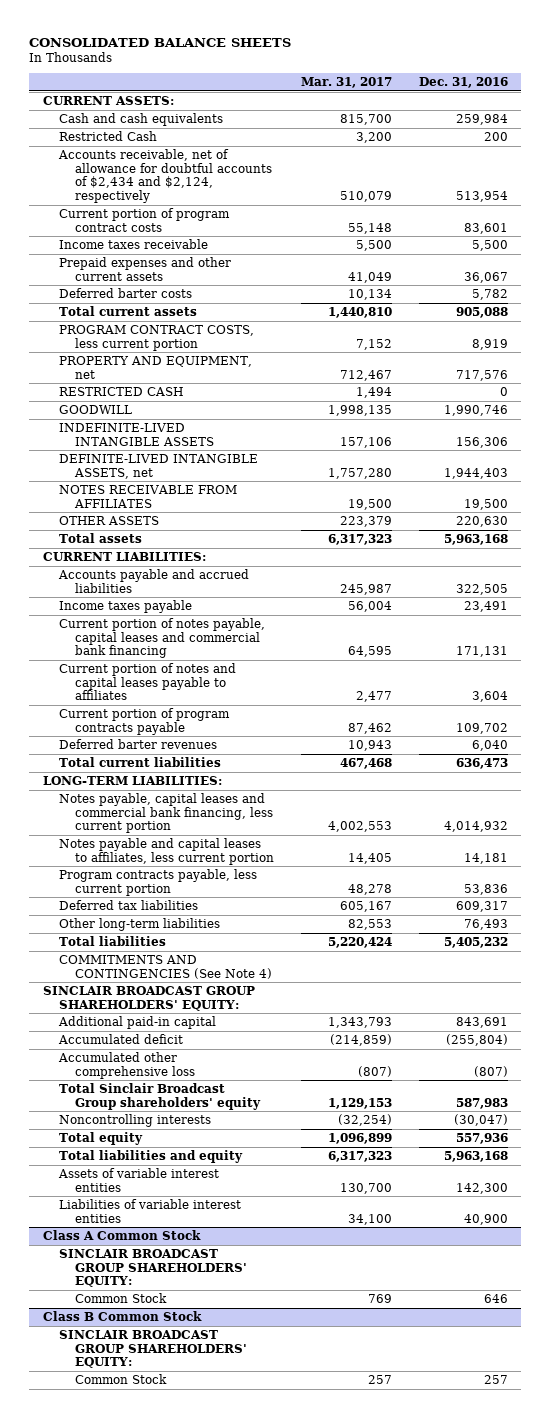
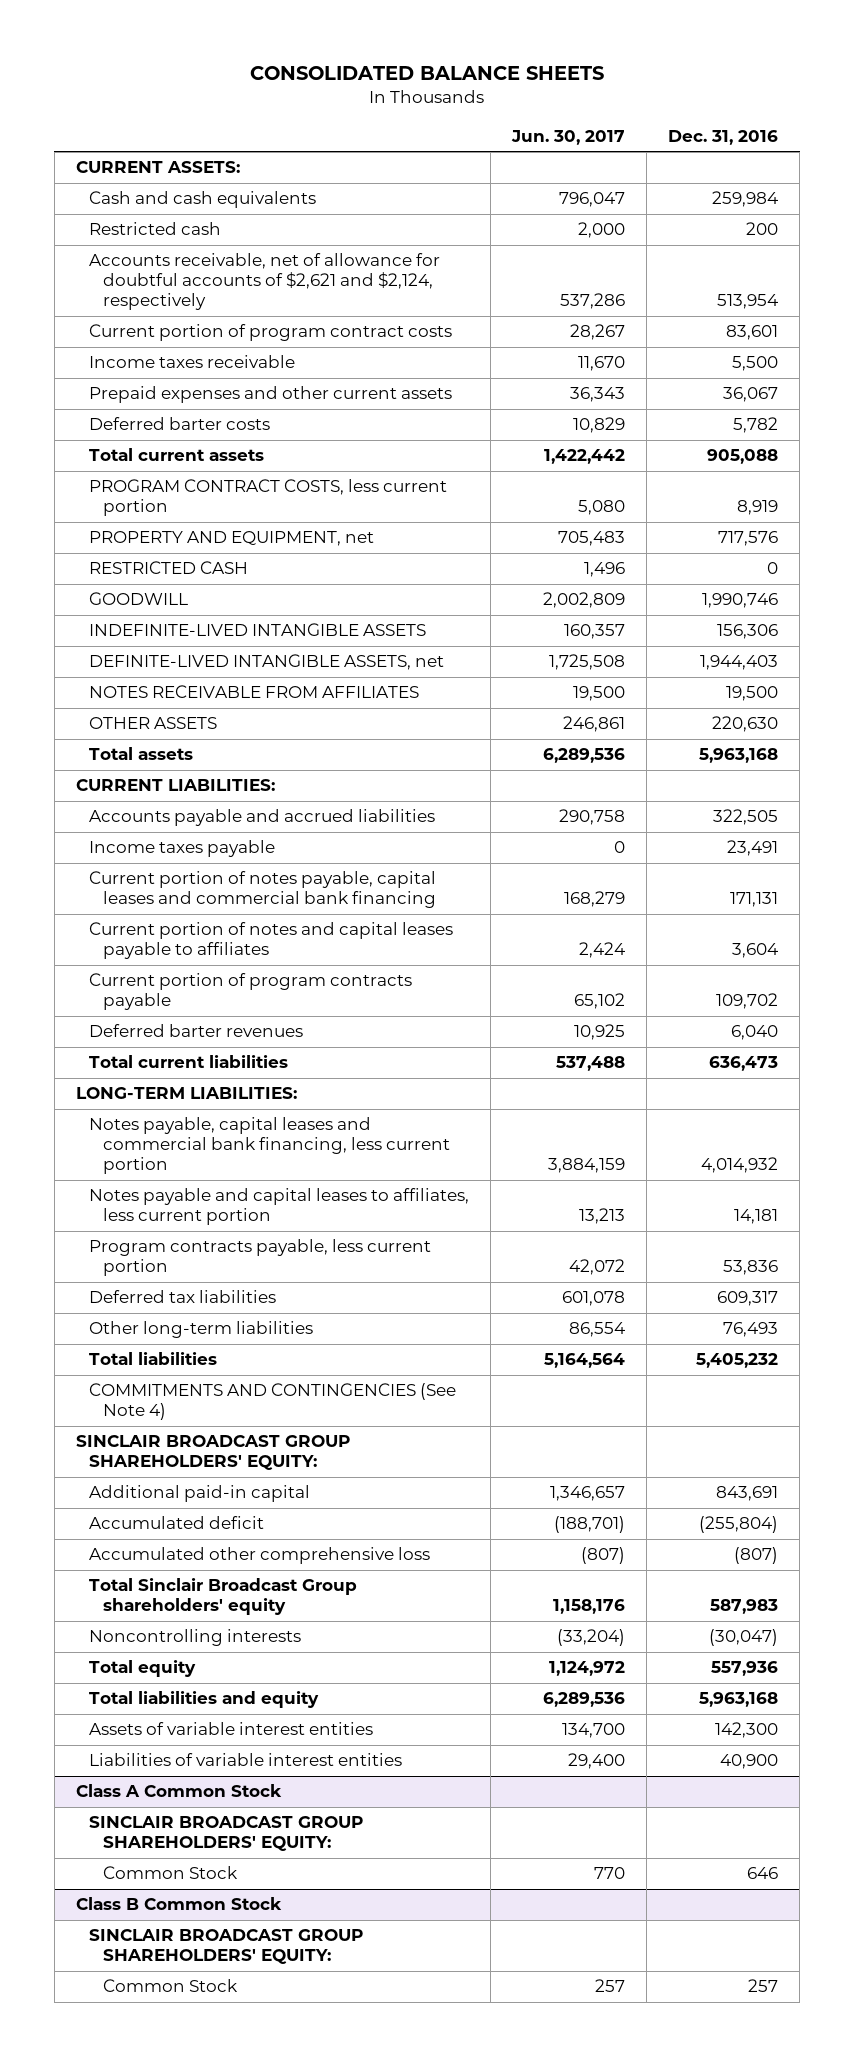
- | Mar. 31, 2017 | Dec. 31, 2016
+ | Jun. 30, 2017 | Dec. 31, 2016
- Restricted Cash | 3,200 | 200
- Accounts receivable, net of allowance for doubtful accounts of $2,434 and $2,124, respectively | 510,079 | 513,954
+ Restricted cash | 2,000 | 200
+ Accounts receivable, net of allowance for doubtful accounts of $2,621 and $2,124, respectively | 537,286 | 513,954

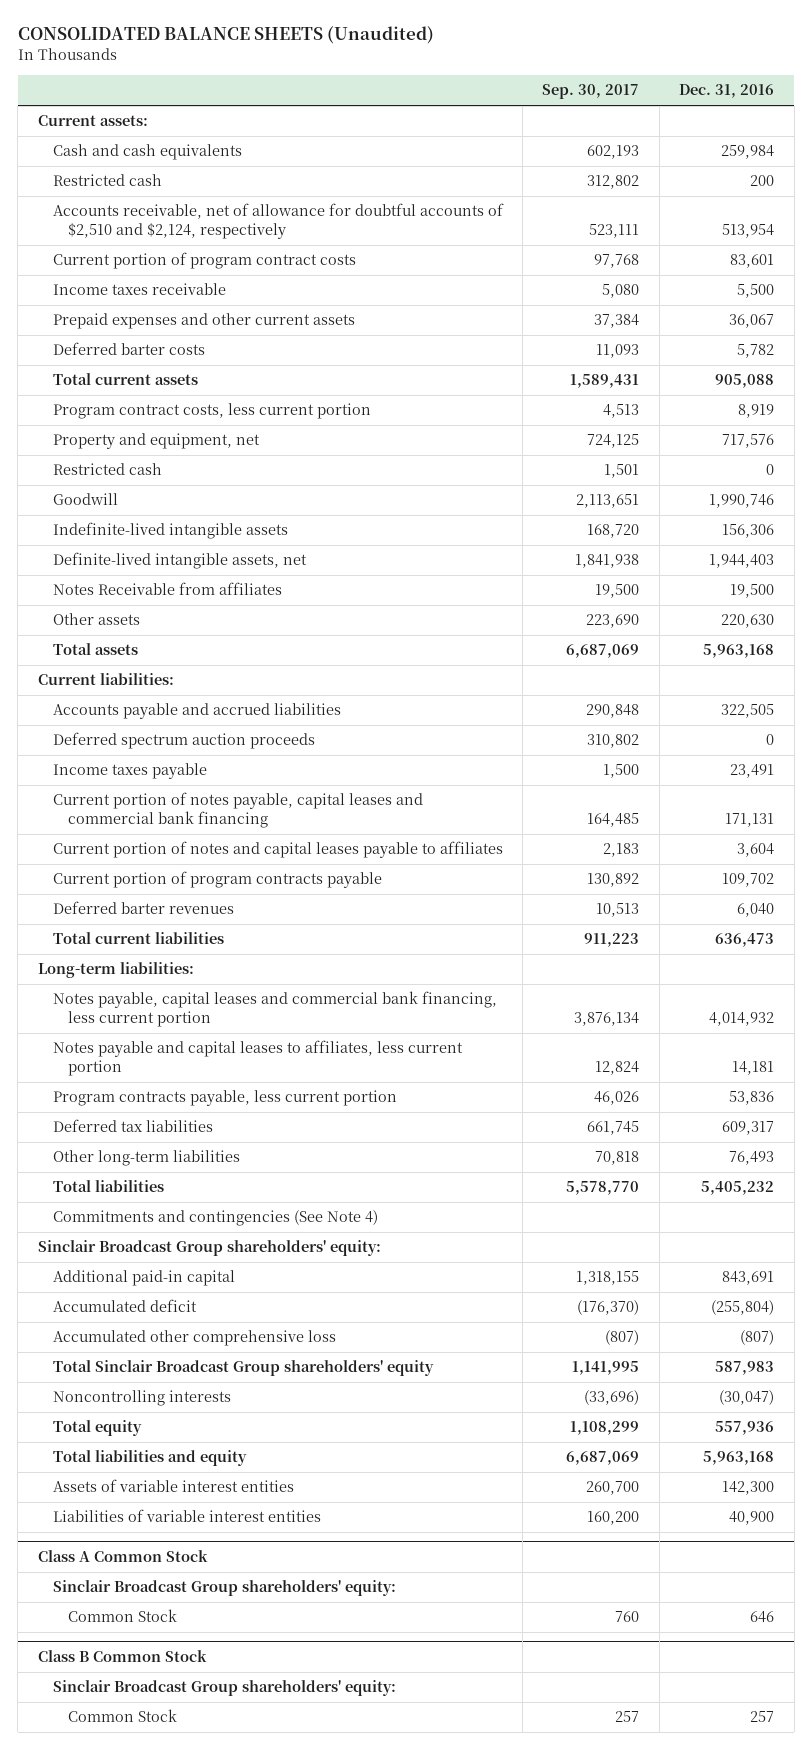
- CONSOLIDATED BALANCE SHEETS
+ CONSOLIDATED BALANCE SHEETS (Unaudited)
- | Jun. 30, 2017 | Dec. 31, 2016
+ | Sep. 30, 2017 | Dec. 31, 2016
- CURRENT ASSETS:
+ Current assets:
- Accounts receivable, net of allowance for doubtful accounts of $2,621 and $2,124, respectively | 537,286 | 513,954
+ Accounts receivable, net of allowance for doubtful accounts of $2,510 and $2,124, respectively | 523,111 | 513,954
- PROGRAM CONTRACT COSTS, less current portion | 5,080 | 8,919
- PROPERTY AND EQUIPMENT, net | 705,483 | 717,576
- RESTRICTED CASH | 1,496 | 0
- GOODWILL | 2,002,809 | 1,990,746
- INDEFINITE-LIVED INTANGIBLE ASSETS | 160,357 | 156,306
- DEFINITE-LIVED INTANGIBLE ASSETS, net | 1,725,508 | 1,944,403
- NOTES RECEIVABLE FROM AFFILIATES | 19,500 | 19,500
- OTHER ASSETS | 246,861 | 220,630
+ Program contract costs, less current portion | 4,513 | 8,919
+ Property and equipment, net | 724,125 | 717,576
+ Restricted cash | 1,501 | 0
+ Goodwill | 2,113,651 | 1,990,746
+ Indefinite-lived intangible assets | 168,720 | 156,306
+ Definite-lived intangible assets, net | 1,841,938 | 1,944,403
+ Notes Receivable from affiliates | 19,500 | 19,500
+ Other assets | 223,690 | 220,630
- CURRENT LIABILITIES:
+ Current liabilities:
+ Deferred spectrum auction proceeds | 310,802 | 0
- LONG-TERM LIABILITIES:
+ Long-term liabilities:
- COMMITMENTS AND CONTINGENCIES (See Note 4)
- SINCLAIR BROADCAST GROUP SHAREHOLDERS' EQUITY:
+ Commitments and contingencies (See Note 4)
+ Sinclair Broadcast Group shareholders' equity:
@ Class A Common Stock
- SINCLAIR BROADCAST GROUP SHAREHOLDERS' EQUITY:
+ Sinclair Broadcast Group shareholders' equity:
@ Class B Common Stock
- SINCLAIR BROADCAST GROUP SHAREHOLDERS' EQUITY:
+ Sinclair Broadcast Group shareholders' equity:

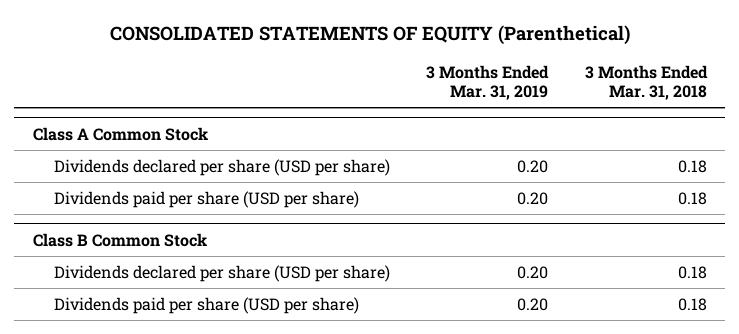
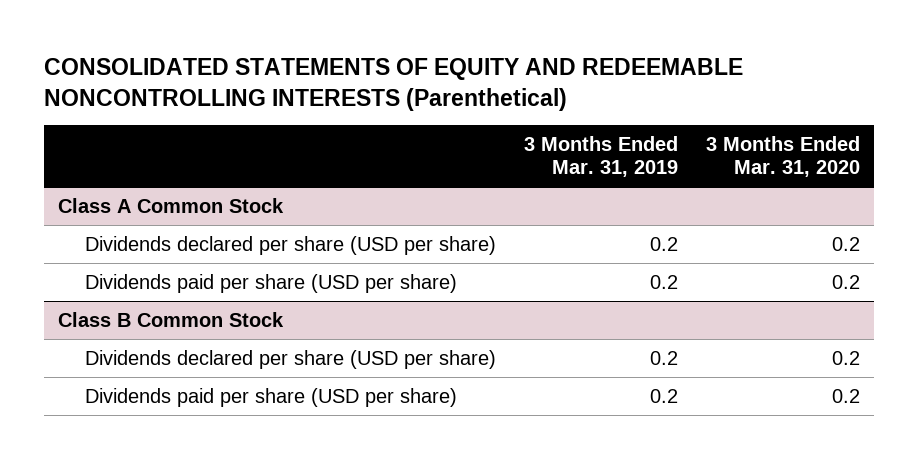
- CONSOLIDATED STATEMENTS OF EQUITY (Parenthetical)
+ CONSOLIDATED STATEMENTS OF EQUITY AND REDEEMABLE NONCONTROLLING INTERESTS (Parenthetical)
- | 3 Months Ended Mar. 31, 2019 | 3 Months Ended Mar. 31, 2018
+ | 3 Months Ended Mar. 31, 2019 | 3 Months Ended Mar. 31, 2020
@ Class A Common Stock
- Dividends declared per share (USD per share) | 0.20 | 0.18
- Dividends paid per share (USD per share) | 0.20 | 0.18
+ Dividends declared per share (USD per share) | 0.2 | 0.2
+ Dividends paid per share (USD per share) | 0.2 | 0.2
@ Class B Common Stock
- Dividends declared per share (USD per share) | 0.20 | 0.18
- Dividends paid per share (USD per share) | 0.20 | 0.18
+ Dividends declared per share (USD per share) | 0.2 | 0.2
+ Dividends paid per share (USD per share) | 0.2 | 0.2

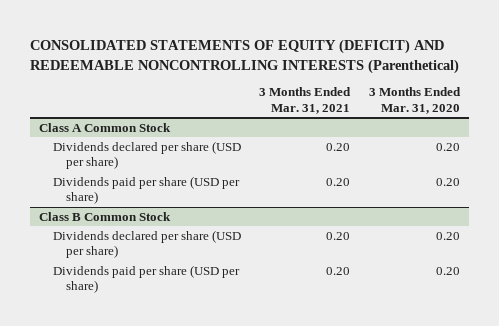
- CONSOLIDATED STATEMENTS OF EQUITY AND REDEEMABLE NONCONTROLLING INTERESTS (Parenthetical)
+ CONSOLIDATED STATEMENTS OF EQUITY (DEFICIT) AND REDEEMABLE NONCONTROLLING INTERESTS (Parenthetical)
- | 3 Months Ended Mar. 31, 2019 | 3 Months Ended Mar. 31, 2020
+ | 3 Months Ended Mar. 31, 2021 | 3 Months Ended Mar. 31, 2020
@ Class A Common Stock
- Dividends declared per share (USD per share) | 0.2 | 0.2
- Dividends paid per share (USD per share) | 0.2 | 0.2
+ Dividends declared per share (USD per share) | 0.20 | 0.20
+ Dividends paid per share (USD per share) | 0.20 | 0.20
@ Class B Common Stock
- Dividends declared per share (USD per share) | 0.2 | 0.2
- Dividends paid per share (USD per share) | 0.2 | 0.2
+ Dividends declared per share (USD per share) | 0.20 | 0.20
+ Dividends paid per share (USD per share) | 0.20 | 0.20

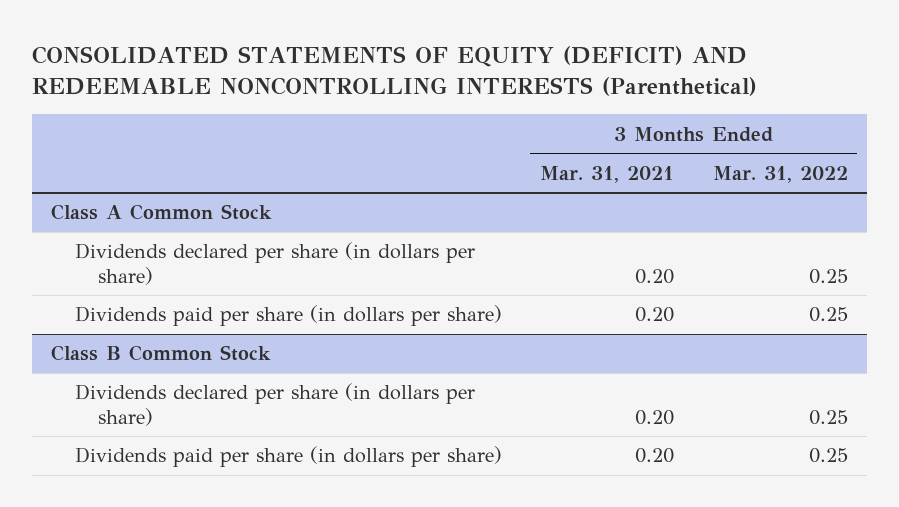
- | 3 Months Ended Mar. 31, 2021 | 3 Months Ended Mar. 31, 2020
+ | 3 Months Ended Mar. 31, 2021 | 3 Months Ended Mar. 31, 2022
@ Class A Common Stock
- Dividends declared per share (USD per share) | 0.20 | 0.20
- Dividends paid per share (USD per share) | 0.20 | 0.20
+ Dividends declared per share (in dollars per share) | 0.20 | 0.25
+ Dividends paid per share (in dollars per share) | 0.20 | 0.25
@ Class B Common Stock
- Dividends declared per share (USD per share) | 0.20 | 0.20
- Dividends paid per share (USD per share) | 0.20 | 0.20
+ Dividends declared per share (in dollars per share) | 0.20 | 0.25
+ Dividends paid per share (in dollars per share) | 0.20 | 0.25

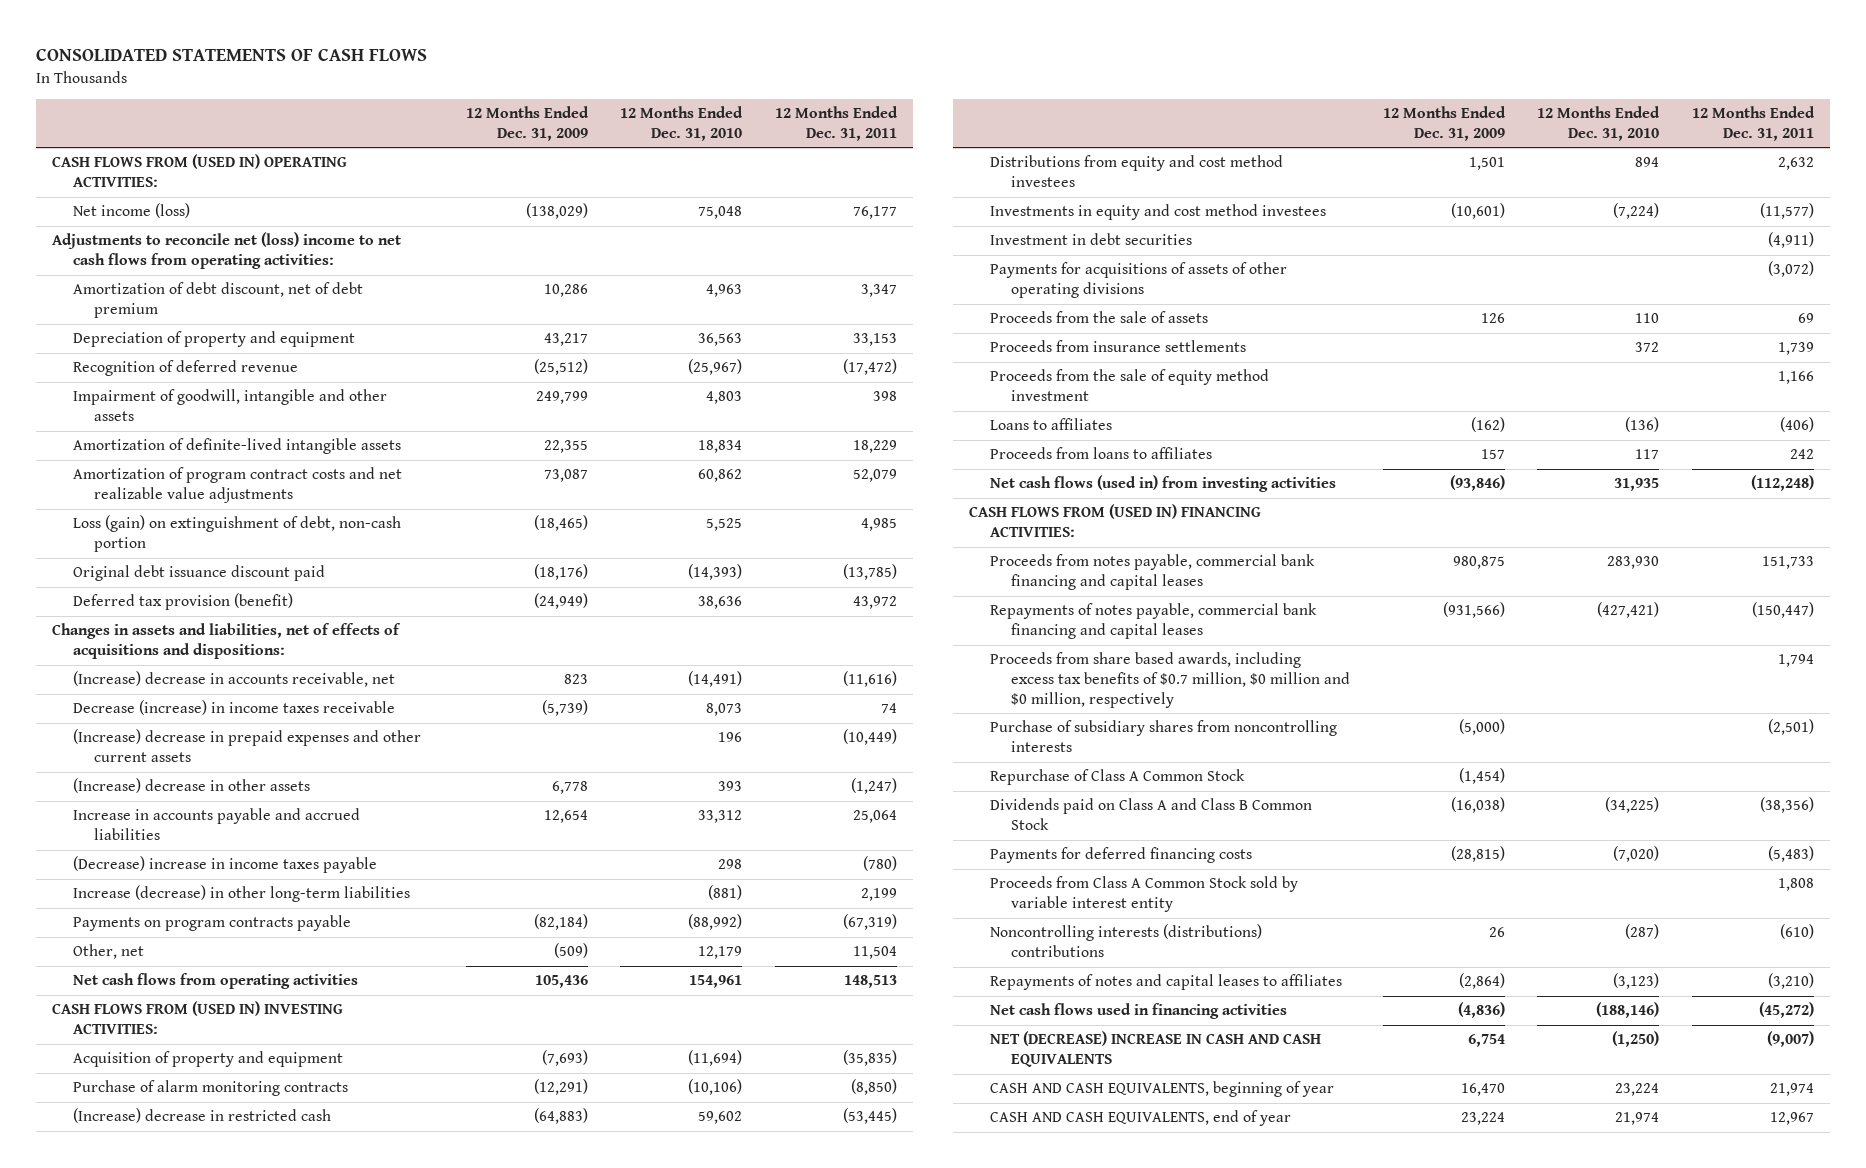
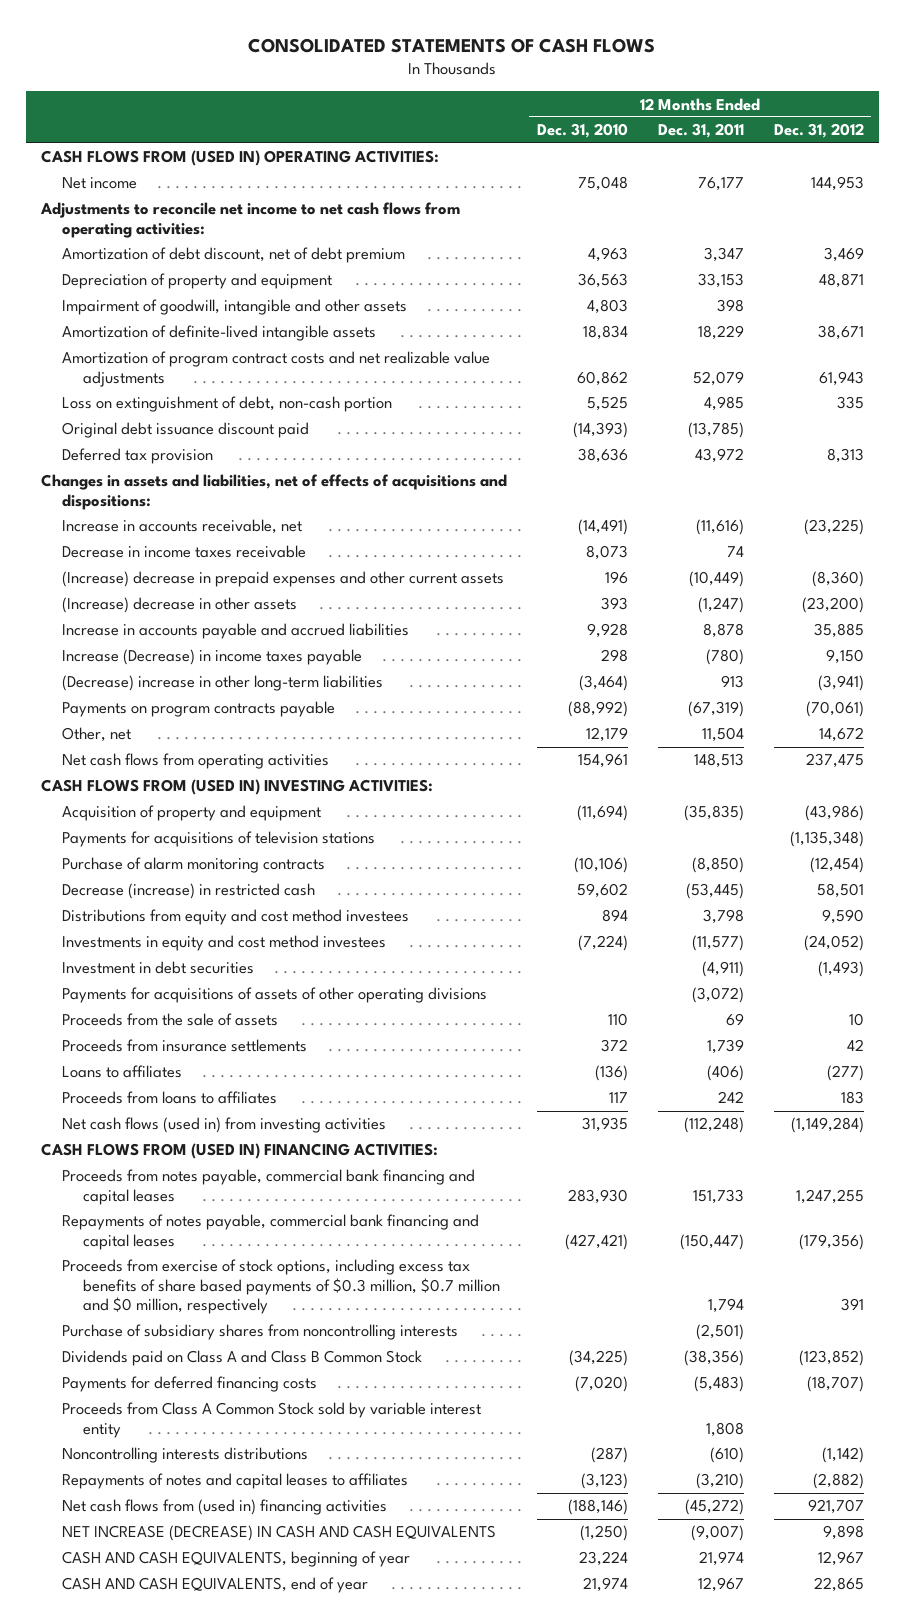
- | 12 Months Ended Dec. 31, 2009 | 12 Months Ended Dec. 31, 2010 | 12 Months Ended Dec. 31, 2011
+ | 12 Months Ended Dec. 31, 2010 | 12 Months Ended Dec. 31, 2011 | 12 Months Ended Dec. 31, 2012
- Net income (loss) | (138,029) | 75,048 | 76,177
- Adjustments to reconcile net (loss) income to net cash flows from operating activities:
+ Net income | 75,048 | 76,177 | 144,953
+ Adjustments to reconcile net income to net cash flows from operating activities:
- Recognition of deferred revenue | (25,512) | (25,967) | (17,472)
- Loss (gain) on extinguishment of debt, non-cash portion | (18,465) | 5,525 | 4,985
+ Loss on extinguishment of debt, non-cash portion | 5,525 | 4,985 | 335
- Deferred tax provision (benefit) | (24,949) | 38,636 | 43,972
+ Deferred tax provision | 38,636 | 43,972 | 8,313
- (Increase) decrease in accounts receivable, net | 823 | (14,491) | (11,616)
- Decrease (increase) in income taxes receivable | (5,739) | 8,073 | 74
+ Increase in accounts receivable, net | (14,491) | (11,616) | (23,225)
+ Decrease in income taxes receivable | 8,073 | 74 |
- Increase in accounts payable and accrued liabilities | 12,654 | 33,312 | 25,064
- (Decrease) increase in income taxes payable | | 298 | (780)
- Increase (decrease) in other long-term liabilities | | (881) | 2,199
+ Increase in accounts payable and accrued liabilities | 9,928 | 8,878 | 35,885
+ Increase (Decrease) in income taxes payable | 298 | (780) | 9,150
+ (Decrease) increase in other long-term liabilities | (3,464) | 913 | (3,941)
+ Payments for acquisitions of television stations | | | (1,135,348)
- (Increase) decrease in restricted cash | (64,883) | 59,602 | (53,445)
- Distributions from equity and cost method investees | 1,501 | 894 | 2,632
+ Decrease (increase) in restricted cash | 59,602 | (53,445) | 58,501
+ Distributions from equity and cost method investees | 894 | 3,798 | 9,590
- Proceeds from the sale of equity method investment | | | 1,166
- Proceeds from share based awards, including excess tax benefits of $0.7 million, $0 million and $0 million, respectively | | | 1,794
+ Proceeds from exercise of stock options, including excess tax benefits of share based payments of $0.3 million, $0.7 million and $0 million, respectively | | 1,794 | 391
- Repurchase of Class A Common Stock | (1,454) | |
- Noncontrolling interests (distributions) contributions | 26 | (287) | (610)
+ Noncontrolling interests distributions | (287) | (610) | (1,142)
- Net cash flows used in financing activities | (4,836) | (188,146) | (45,272)
- NET (DECREASE) INCREASE IN CASH AND CASH EQUIVALENTS | 6,754 | (1,250) | (9,007)
+ Net cash flows from (used in) financing activities | (188,146) | (45,272) | 921,707
+ NET INCREASE (DECREASE) IN CASH AND CASH EQUIVALENTS | (1,250) | (9,007) | 9,898

